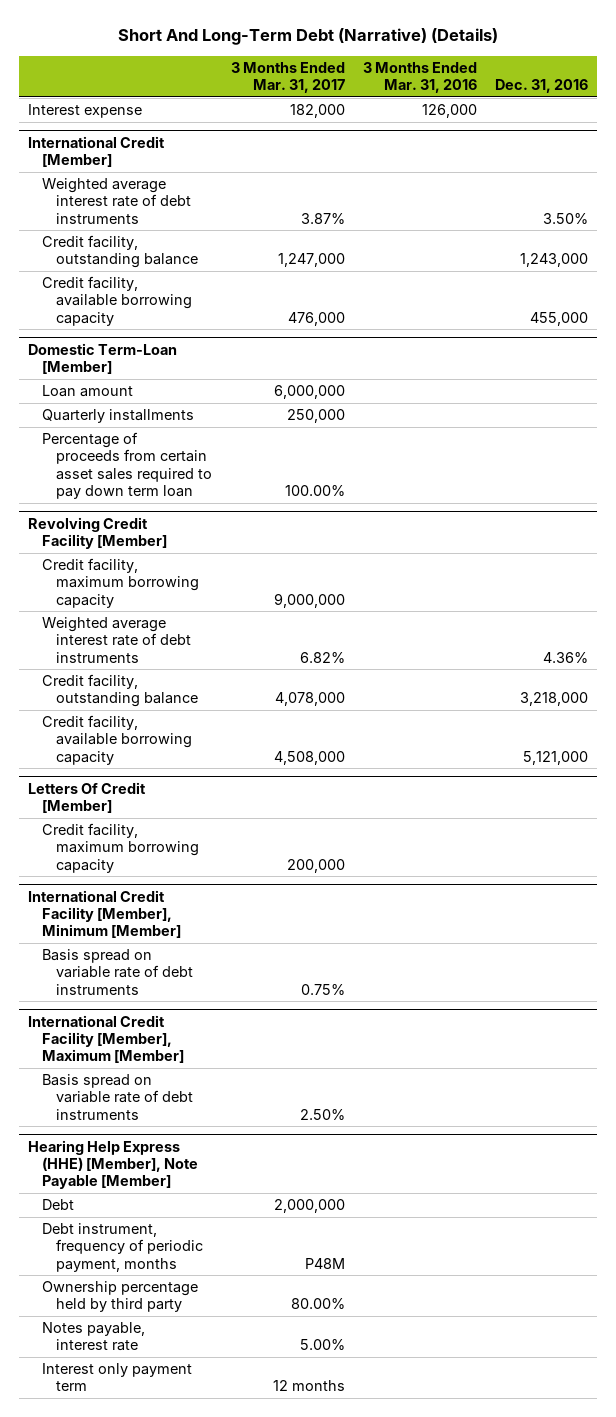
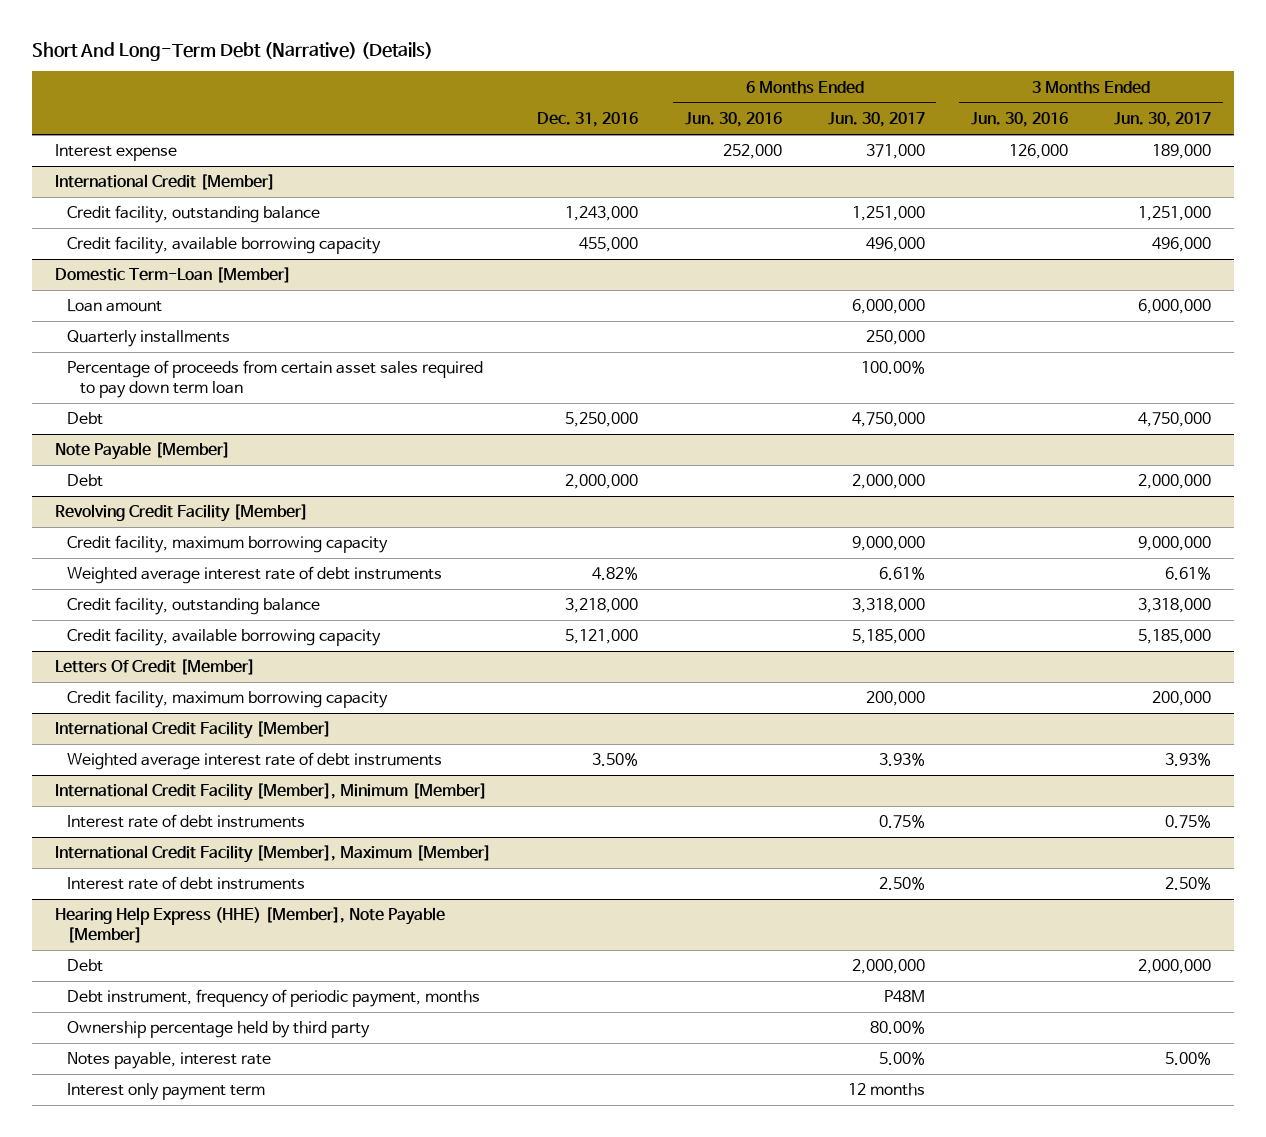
- | 3 Months Ended Mar. 31, 2017 | 3 Months Ended Mar. 31, 2016 | Dec. 31, 2016
+ | Dec. 31, 2016 | 6 Months Ended Jun. 30, 2016 | 6 Months Ended Jun. 30, 2017 | 3 Months Ended Jun. 30, 2016 | 3 Months Ended Jun. 30, 2017
@ International Credit [Member]
- Weighted average interest rate of debt instruments | 3.87% | | 3.50%
@ Domestic Term-Loan [Member]
+ Debt | 5,250,000 | | 4,750,000 | | 4,750,000
+ Note Payable [Member]
+ Debt | 2,000,000 | | 2,000,000 | | 2,000,000
@ Revolving Credit Facility [Member]
- Weighted average interest rate of debt instruments | 6.82% | | 4.36%
+ Weighted average interest rate of debt instruments | 4.82% | | 6.61% | | 6.61%
+ International Credit Facility [Member]
+ Weighted average interest rate of debt instruments | 3.50% | | 3.93% | | 3.93%
@ International Credit Facility [Member], Minimum [Member]
- Basis spread on variable rate of debt instruments | 0.75% | |
+ Interest rate of debt instruments | | | 0.75% | | 0.75%
@ International Credit Facility [Member], Maximum [Member]
- Basis spread on variable rate of debt instruments | 2.50% | |
+ Interest rate of debt instruments | | | 2.50% | | 2.50%

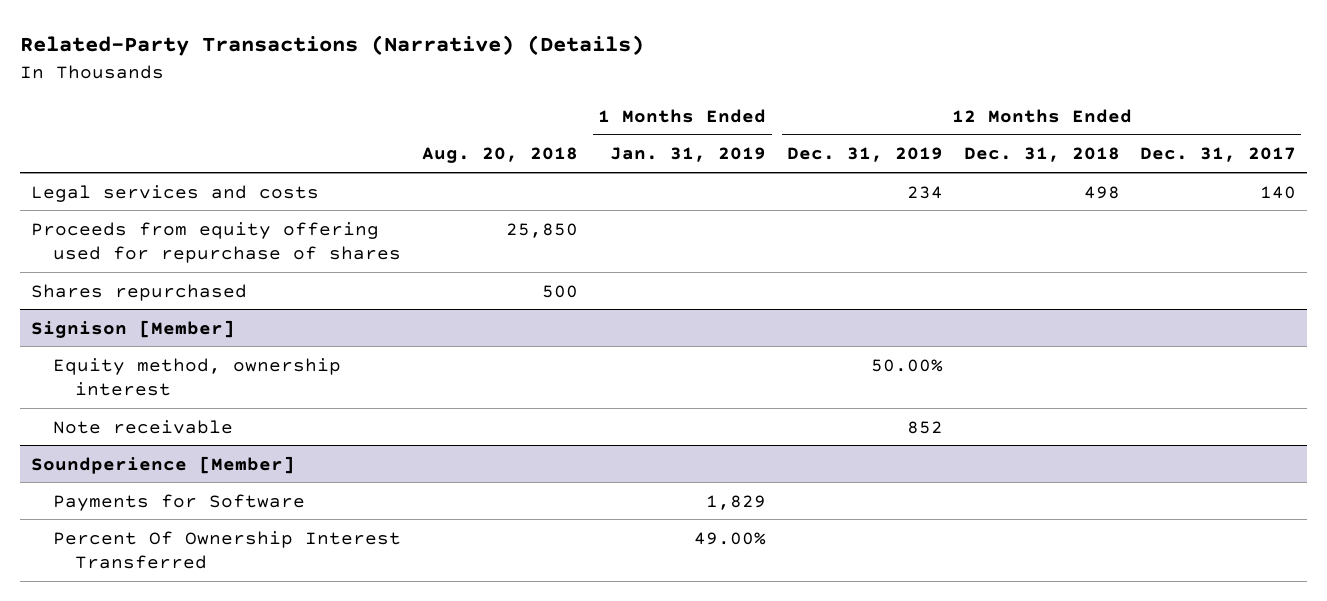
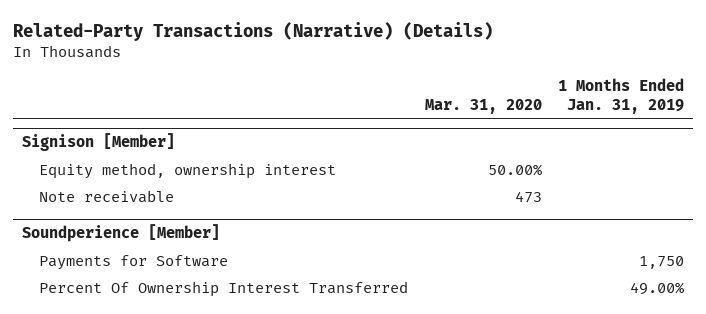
- | Aug. 20, 2018 | 1 Months Ended Jan. 31, 2019 | 12 Months Ended Dec. 31, 2019 | 12 Months Ended Dec. 31, 2018 | 12 Months Ended Dec. 31, 2017
+ | Mar. 31, 2020 | 1 Months Ended Jan. 31, 2019
- Legal services and costs | | | 234 | 498 | 140
- Proceeds from equity offering used for repurchase of shares | 25,850 | | | |
- Shares repurchased | 500 | | | |
@ Soundperience [Member]
- Payments for Software | | 1,829 | | |
+ Payments for Software | | 1,750

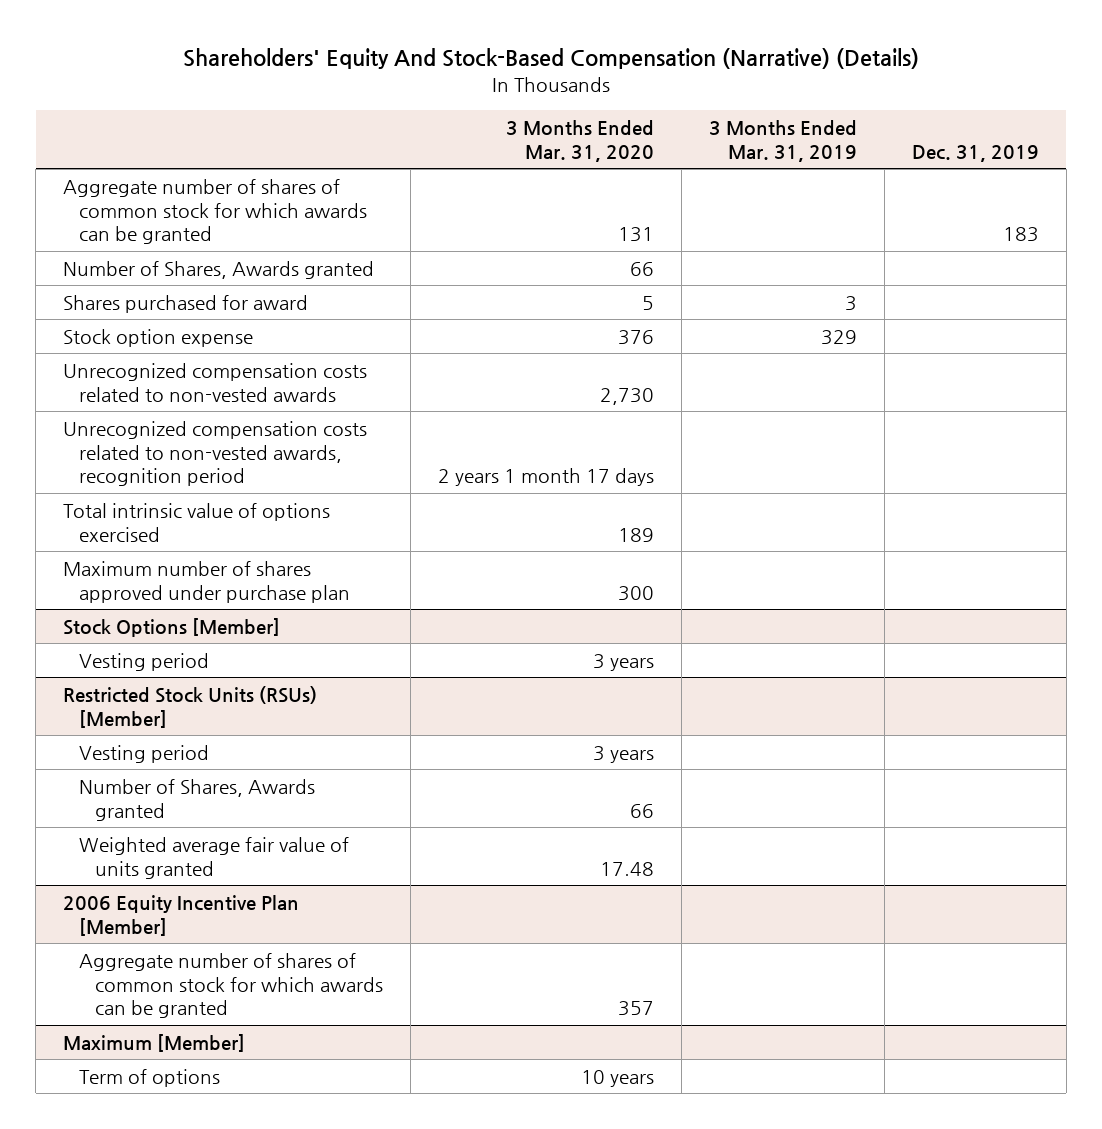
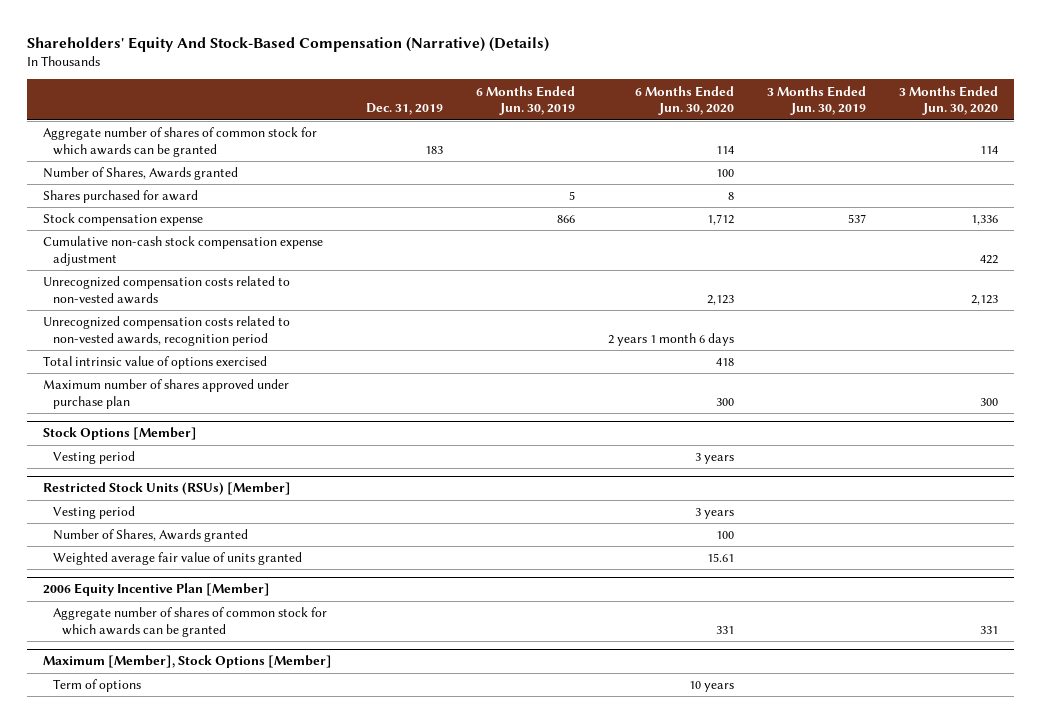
- | 3 Months Ended Mar. 31, 2020 | 3 Months Ended Mar. 31, 2019 | Dec. 31, 2019
+ | Dec. 31, 2019 | 6 Months Ended Jun. 30, 2019 | 6 Months Ended Jun. 30, 2020 | 3 Months Ended Jun. 30, 2019 | 3 Months Ended Jun. 30, 2020
- Stock option expense | 376 | 329 |
+ Stock compensation expense | | 866 | 1,712 | 537 | 1,336
+ Cumulative non-cash stock compensation expense adjustment | | | | | 422
- Maximum [Member]
+ Maximum [Member], Stock Options [Member]

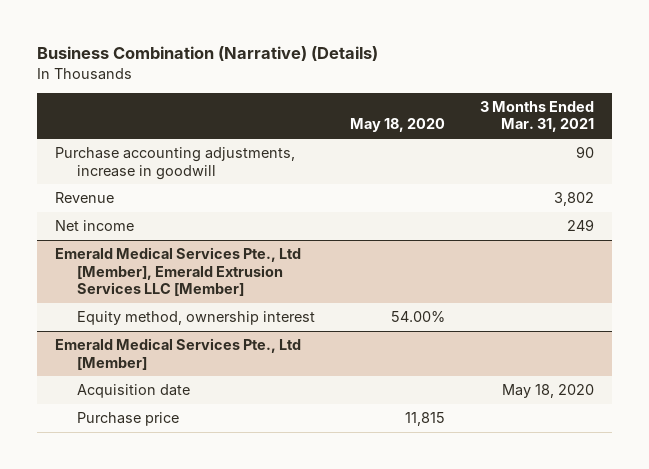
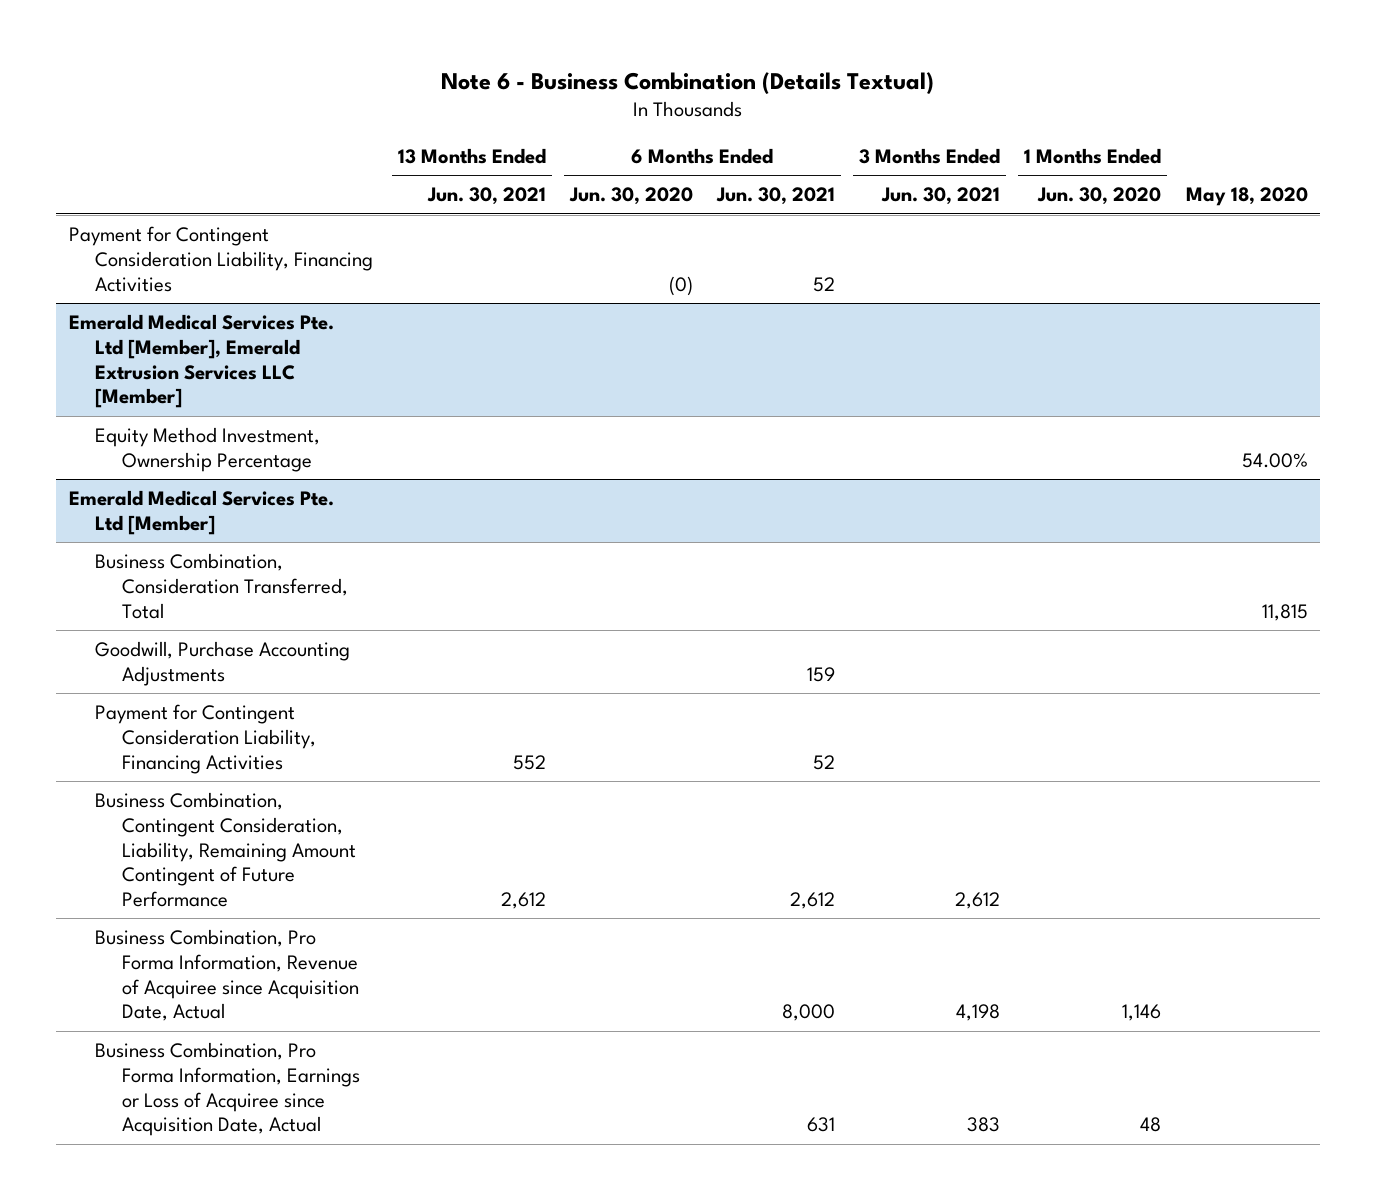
- Business Combination (Narrative) (Details)
+ Note 6 - Business Combination (Details Textual)
- | May 18, 2020 | 3 Months Ended Mar. 31, 2021
+ | 13 Months Ended Jun. 30, 2021 | 6 Months Ended Jun. 30, 2020 | 6 Months Ended Jun. 30, 2021 | 3 Months Ended Jun. 30, 2021 | 1 Months Ended Jun. 30, 2020 | May 18, 2020
- Purchase accounting adjustments, increase in goodwill | | 90
- Revenue | | 3,802
- Net income | | 249
- Emerald Medical Services Pte., Ltd [Member], Emerald Extrusion Services LLC [Member]
- Equity method, ownership interest | 54.00% |
- Emerald Medical Services Pte., Ltd [Member]
- Acquisition date | | May 18, 2020
- Purchase price | 11,815 |
+ Payment for Contingent Consideration Liability, Financing Activities | | (0) | 52 | | |
+ Emerald Medical Services Pte. Ltd [Member], Emerald Extrusion Services LLC [Member]
+ Equity Method Investment, Ownership Percentage | | | | | | 54.00%
+ Emerald Medical Services Pte. Ltd [Member]
+ Business Combination, Consideration Transferred, Total | | | | | | 11,815
+ Goodwill, Purchase Accounting Adjustments | | | 159 | | |
+ Payment for Contingent Consideration Liability, Financing Activities | 552 | | 52 | | |
+ Business Combination, Contingent Consideration, Liability, Remaining Amount Contingent of Future Performance | 2,612 | | 2,612 | 2,612 | |
+ Business Combination, Pro Forma Information, Revenue of Acquiree since Acquisition Date, Actual | | | 8,000 | 4,198 | 1,146 |
+ Business Combination, Pro Forma Information, Earnings or Loss of Acquiree since Acquisition Date, Actual | | | 631 | 383 | 48 |

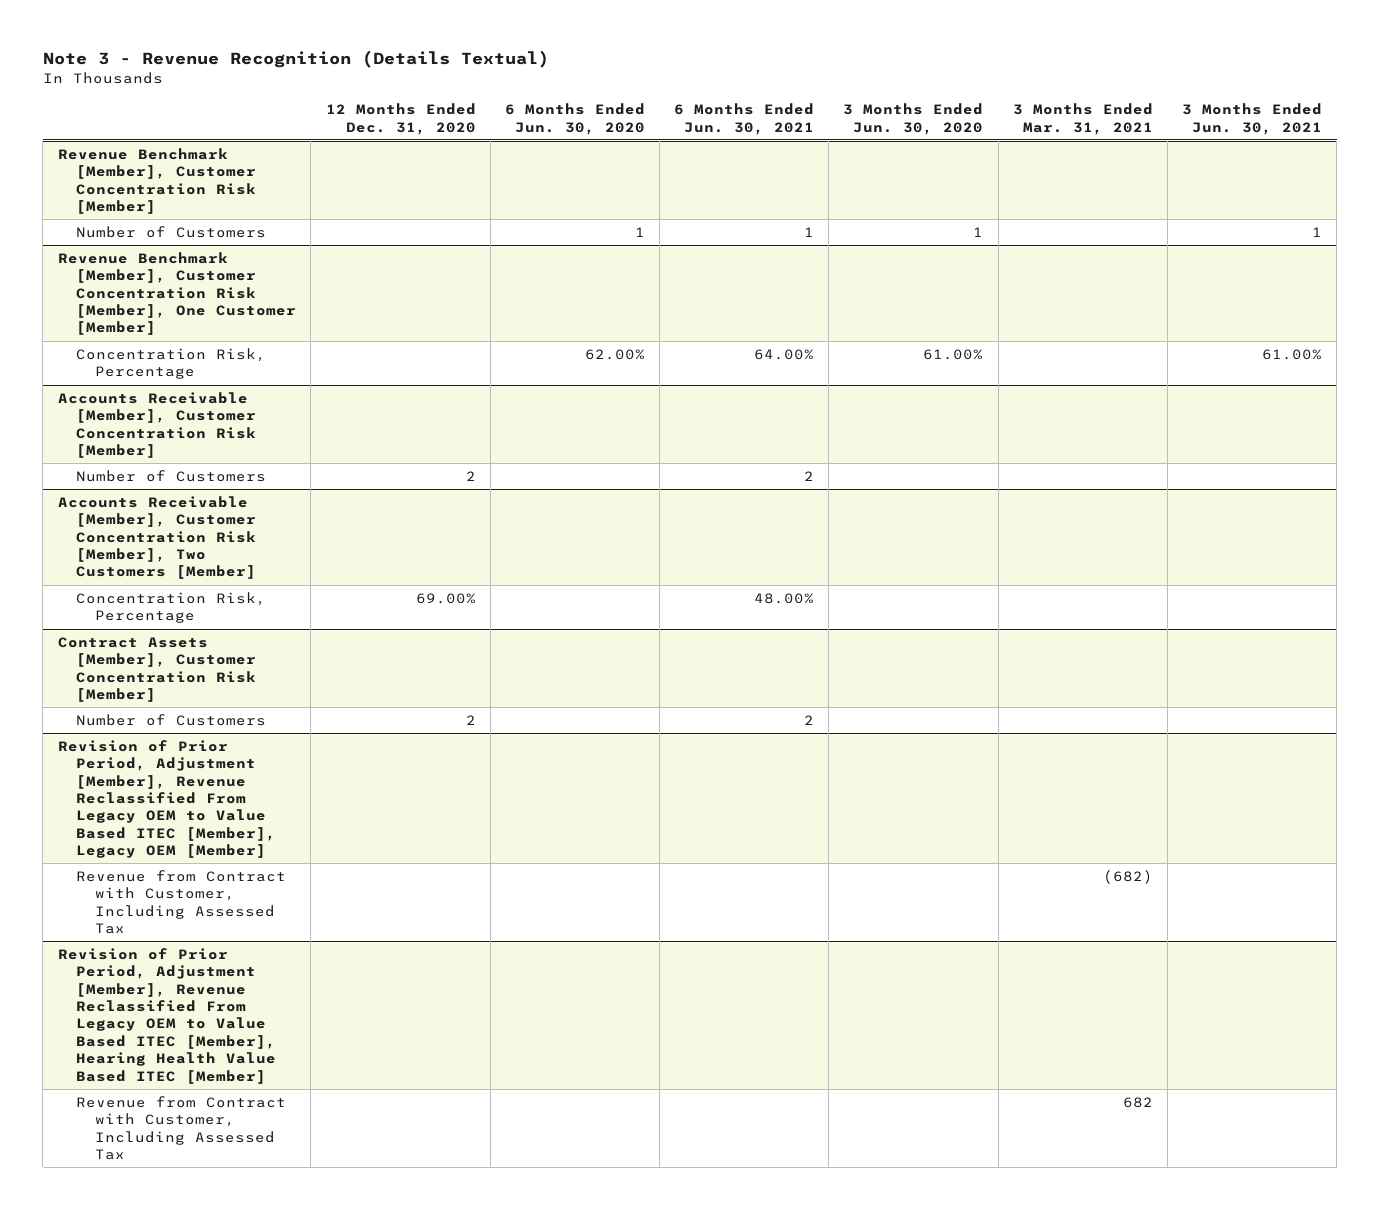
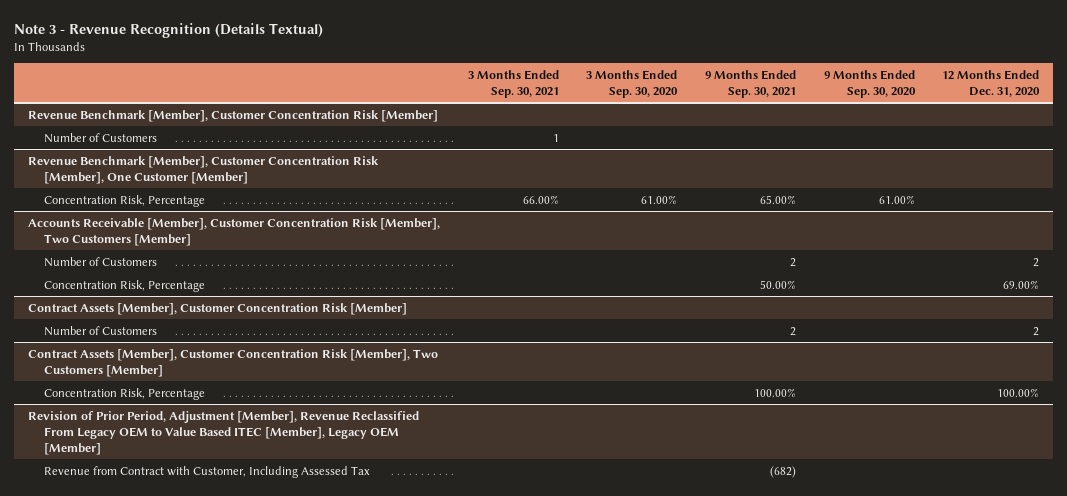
- | 12 Months Ended Dec. 31, 2020 | 6 Months Ended Jun. 30, 2020 | 6 Months Ended Jun. 30, 2021 | 3 Months Ended Jun. 30, 2020 | 3 Months Ended Mar. 31, 2021 | 3 Months Ended Jun. 30, 2021
+ | 3 Months Ended Sep. 30, 2021 | 3 Months Ended Sep. 30, 2020 | 9 Months Ended Sep. 30, 2021 | 9 Months Ended Sep. 30, 2020 | 12 Months Ended Dec. 31, 2020
- Accounts Receivable [Member], Customer Concentration Risk [Member]
- Number of Customers | 2 | | 2 | | |
@ Accounts Receivable [Member], Customer Concentration Risk [Member], Two Customers [Member]
+ Number of Customers | | | 2 | | 2
+ Contract Assets [Member], Customer Concentration Risk [Member], Two Customers [Member]
+ Concentration Risk, Percentage | | | 100.00% | | 100.00%
- Revision of Prior Period, Adjustment [Member], Revenue Reclassified From Legacy OEM to Value Based ITEC [Member], Hearing Health Value Based ITEC [Member]
- Revenue from Contract with Customer, Including Assessed Tax | | | | | 682 |

